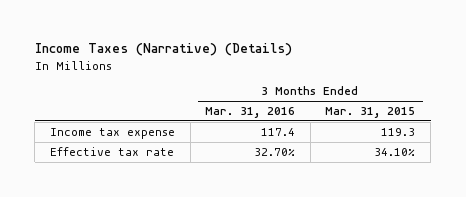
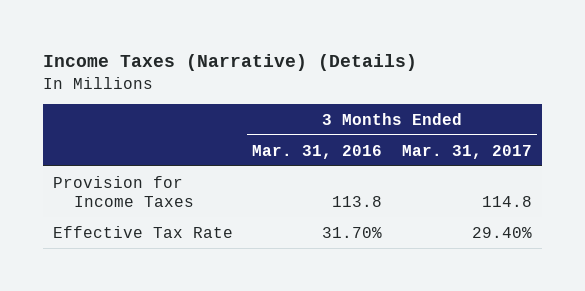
- | 3 Months Ended Mar. 31, 2016 | 3 Months Ended Mar. 31, 2015
+ | 3 Months Ended Mar. 31, 2016 | 3 Months Ended Mar. 31, 2017
- Income tax expense | 117.4 | 119.3
- Effective tax rate | 32.70% | 34.10%
+ Provision for Income Taxes | 113.8 | 114.8
+ Effective Tax Rate | 31.70% | 29.40%

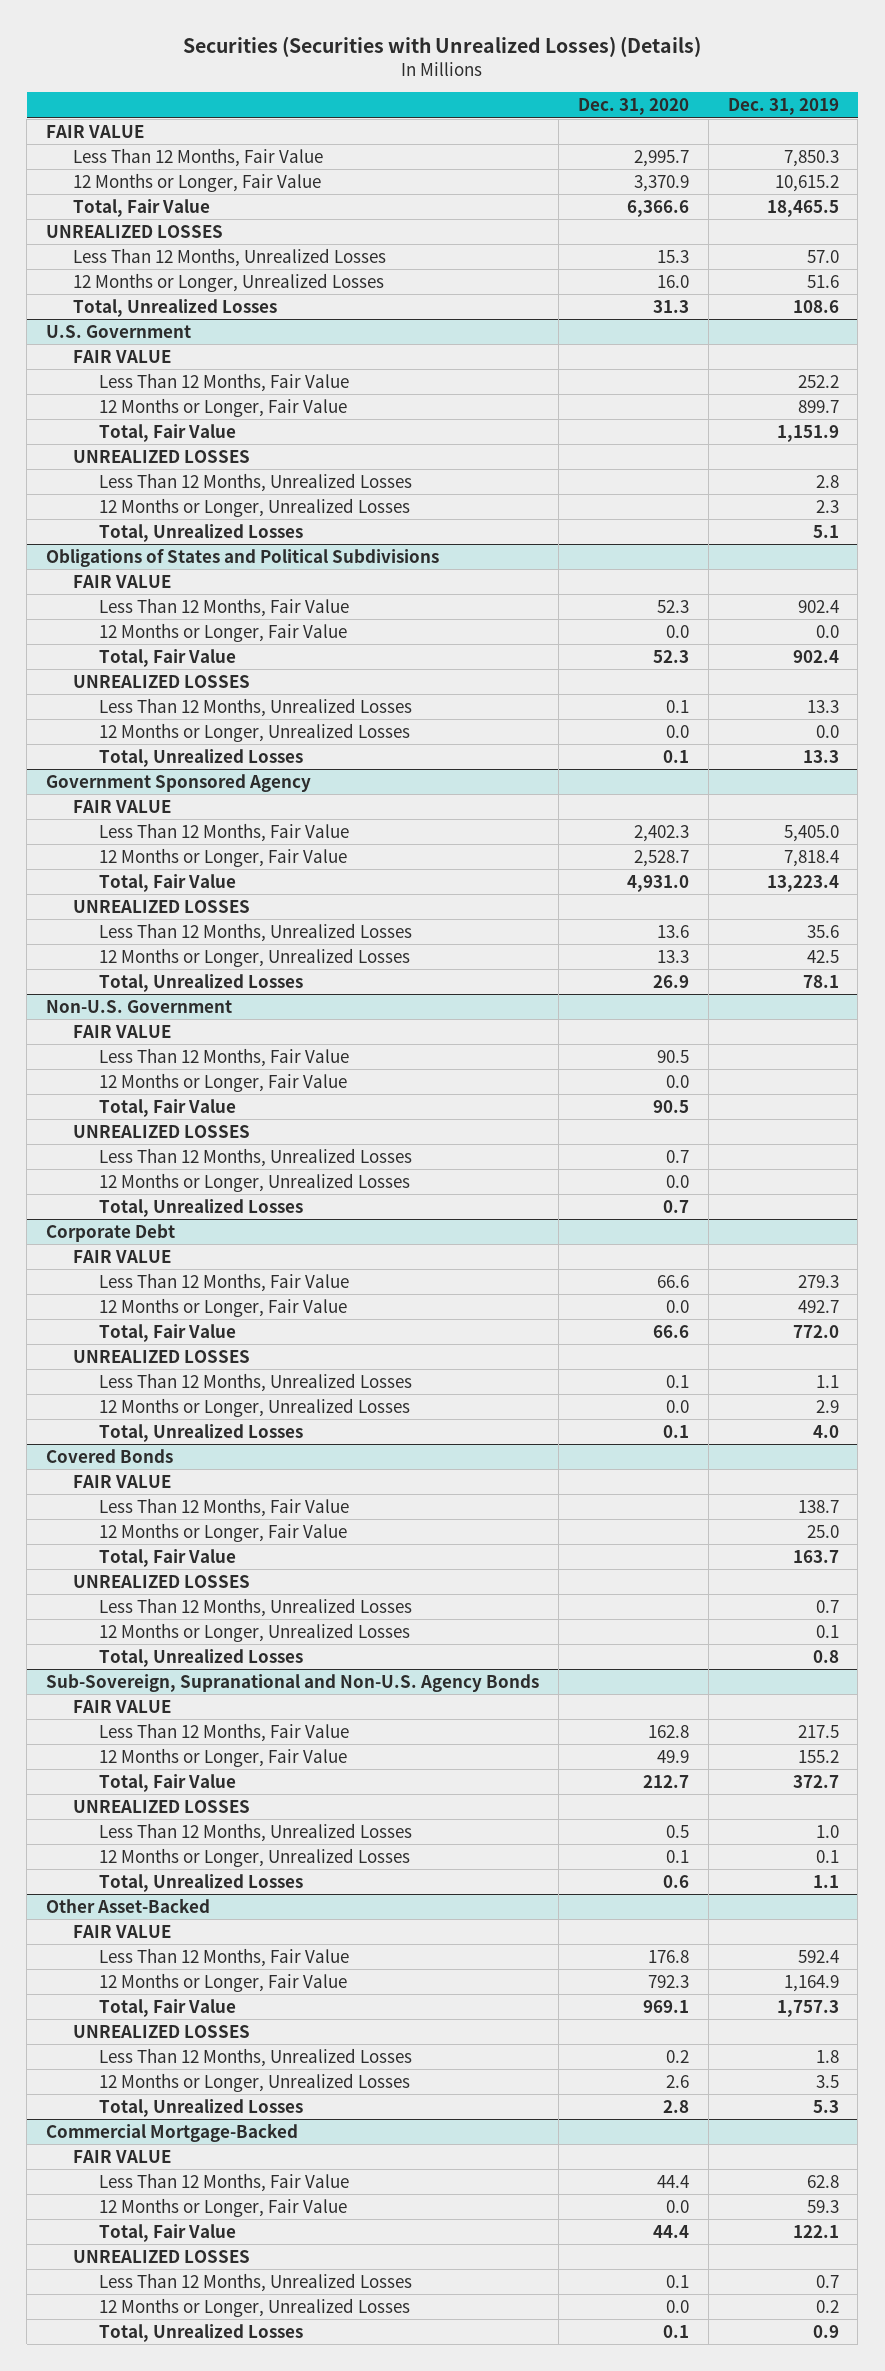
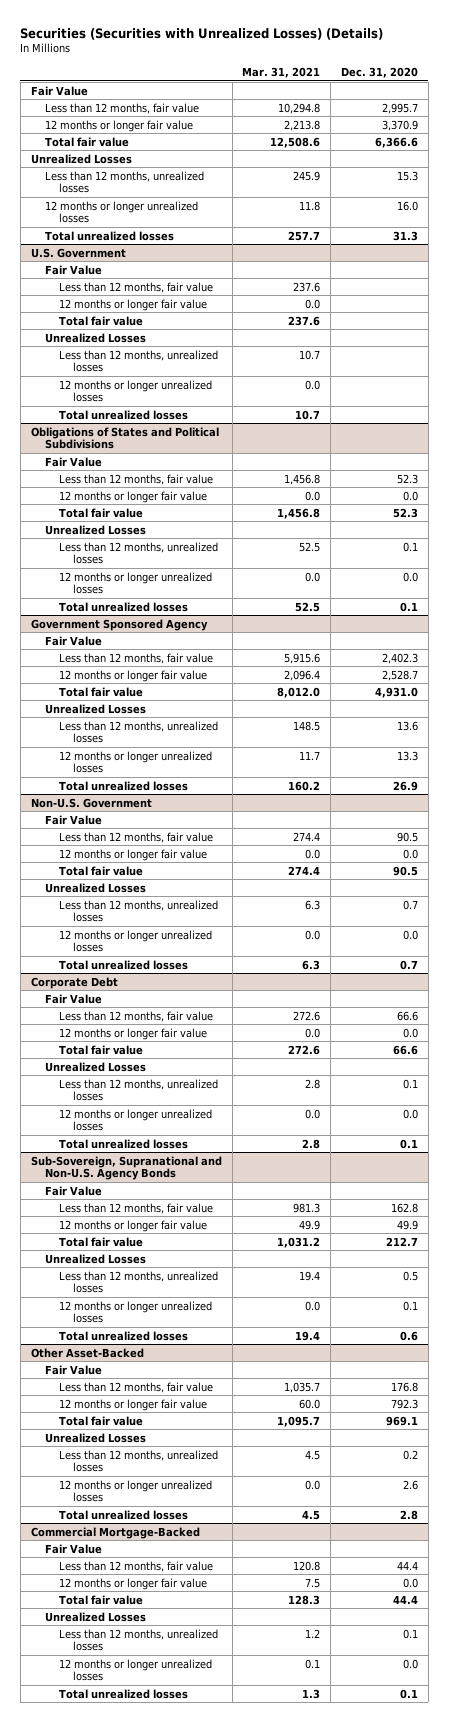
- | Dec. 31, 2020 | Dec. 31, 2019
+ | Mar. 31, 2021 | Dec. 31, 2020
- FAIR VALUE
- Less Than 12 Months, Fair Value | 2,995.7 | 7,850.3
- 12 Months or Longer, Fair Value | 3,370.9 | 10,615.2
- Total, Fair Value | 6,366.6 | 18,465.5
- UNREALIZED LOSSES
- Less Than 12 Months, Unrealized Losses | 15.3 | 57.0
- 12 Months or Longer, Unrealized Losses | 16.0 | 51.6
- Total, Unrealized Losses | 31.3 | 108.6
+ Fair Value
+ Less than 12 months, fair value | 10,294.8 | 2,995.7
+ 12 months or longer fair value | 2,213.8 | 3,370.9
+ Total fair value | 12,508.6 | 6,366.6
+ Unrealized Losses
+ Less than 12 months, unrealized losses | 245.9 | 15.3
+ 12 months or longer unrealized losses | 11.8 | 16.0
+ Total unrealized losses | 257.7 | 31.3
@ U.S. Government
- FAIR VALUE
- Less Than 12 Months, Fair Value | | 252.2
- 12 Months or Longer, Fair Value | | 899.7
- Total, Fair Value | | 1,151.9
- UNREALIZED LOSSES
- Less Than 12 Months, Unrealized Losses | | 2.8
- 12 Months or Longer, Unrealized Losses | | 2.3
- Total, Unrealized Losses | | 5.1
+ Fair Value
+ Less than 12 months, fair value | 237.6 |
+ 12 months or longer fair value | 0.0 |
+ Total fair value | 237.6 |
+ Unrealized Losses
+ Less than 12 months, unrealized losses | 10.7 |
+ 12 months or longer unrealized losses | 0.0 |
+ Total unrealized losses | 10.7 |
@ Obligations of States and Political Subdivisions
- FAIR VALUE
- Less Than 12 Months, Fair Value | 52.3 | 902.4
- 12 Months or Longer, Fair Value | 0.0 | 0.0
- Total, Fair Value | 52.3 | 902.4
- UNREALIZED LOSSES
- Less Than 12 Months, Unrealized Losses | 0.1 | 13.3
- 12 Months or Longer, Unrealized Losses | 0.0 | 0.0
- Total, Unrealized Losses | 0.1 | 13.3
+ Fair Value
+ Less than 12 months, fair value | 1,456.8 | 52.3
+ 12 months or longer fair value | 0.0 | 0.0
+ Total fair value | 1,456.8 | 52.3
+ Unrealized Losses
+ Less than 12 months, unrealized losses | 52.5 | 0.1
+ 12 months or longer unrealized losses | 0.0 | 0.0
+ Total unrealized losses | 52.5 | 0.1
@ Government Sponsored Agency
- FAIR VALUE
- Less Than 12 Months, Fair Value | 2,402.3 | 5,405.0
- 12 Months or Longer, Fair Value | 2,528.7 | 7,818.4
- Total, Fair Value | 4,931.0 | 13,223.4
- UNREALIZED LOSSES
- Less Than 12 Months, Unrealized Losses | 13.6 | 35.6
- 12 Months or Longer, Unrealized Losses | 13.3 | 42.5
- Total, Unrealized Losses | 26.9 | 78.1
+ Fair Value
+ Less than 12 months, fair value | 5,915.6 | 2,402.3
+ 12 months or longer fair value | 2,096.4 | 2,528.7
+ Total fair value | 8,012.0 | 4,931.0
+ Unrealized Losses
+ Less than 12 months, unrealized losses | 148.5 | 13.6
+ 12 months or longer unrealized losses | 11.7 | 13.3
+ Total unrealized losses | 160.2 | 26.9
@ Non-U.S. Government
- FAIR VALUE
- Less Than 12 Months, Fair Value | 90.5 |
- 12 Months or Longer, Fair Value | 0.0 |
- Total, Fair Value | 90.5 |
- UNREALIZED LOSSES
- Less Than 12 Months, Unrealized Losses | 0.7 |
- 12 Months or Longer, Unrealized Losses | 0.0 |
- Total, Unrealized Losses | 0.7 |
+ Fair Value
+ Less than 12 months, fair value | 274.4 | 90.5
+ 12 months or longer fair value | 0.0 | 0.0
+ Total fair value | 274.4 | 90.5
+ Unrealized Losses
+ Less than 12 months, unrealized losses | 6.3 | 0.7
+ 12 months or longer unrealized losses | 0.0 | 0.0
+ Total unrealized losses | 6.3 | 0.7
@ Corporate Debt
- FAIR VALUE
- Less Than 12 Months, Fair Value | 66.6 | 279.3
- 12 Months or Longer, Fair Value | 0.0 | 492.7
- Total, Fair Value | 66.6 | 772.0
- UNREALIZED LOSSES
- Less Than 12 Months, Unrealized Losses | 0.1 | 1.1
- 12 Months or Longer, Unrealized Losses | 0.0 | 2.9
- Total, Unrealized Losses | 0.1 | 4.0
- Covered Bonds
- FAIR VALUE
- Less Than 12 Months, Fair Value | | 138.7
- 12 Months or Longer, Fair Value | | 25.0
- Total, Fair Value | | 163.7
- UNREALIZED LOSSES
- Less Than 12 Months, Unrealized Losses | | 0.7
- 12 Months or Longer, Unrealized Losses | | 0.1
- Total, Unrealized Losses | | 0.8
@ Corporate Debt
+ Fair Value
+ Less than 12 months, fair value | 272.6 | 66.6
+ 12 months or longer fair value | 0.0 | 0.0
+ Total fair value | 272.6 | 66.6
+ Unrealized Losses
+ Less than 12 months, unrealized losses | 2.8 | 0.1
+ 12 months or longer unrealized losses | 0.0 | 0.0
+ Total unrealized losses | 2.8 | 0.1
@ Sub-Sovereign, Supranational and Non-U.S. Agency Bonds
- FAIR VALUE
- Less Than 12 Months, Fair Value | 162.8 | 217.5
- 12 Months or Longer, Fair Value | 49.9 | 155.2
- Total, Fair Value | 212.7 | 372.7
- UNREALIZED LOSSES
- Less Than 12 Months, Unrealized Losses | 0.5 | 1.0
- 12 Months or Longer, Unrealized Losses | 0.1 | 0.1
- Total, Unrealized Losses | 0.6 | 1.1
+ Fair Value
+ Less than 12 months, fair value | 981.3 | 162.8
+ 12 months or longer fair value | 49.9 | 49.9
+ Total fair value | 1,031.2 | 212.7
+ Unrealized Losses
+ Less than 12 months, unrealized losses | 19.4 | 0.5
+ 12 months or longer unrealized losses | 0.0 | 0.1
+ Total unrealized losses | 19.4 | 0.6
@ Other Asset-Backed
- FAIR VALUE
- Less Than 12 Months, Fair Value | 176.8 | 592.4
- 12 Months or Longer, Fair Value | 792.3 | 1,164.9
- Total, Fair Value | 969.1 | 1,757.3
- UNREALIZED LOSSES
- Less Than 12 Months, Unrealized Losses | 0.2 | 1.8
- 12 Months or Longer, Unrealized Losses | 2.6 | 3.5
- Total, Unrealized Losses | 2.8 | 5.3
+ Fair Value
+ Less than 12 months, fair value | 1,035.7 | 176.8
+ 12 months or longer fair value | 60.0 | 792.3
+ Total fair value | 1,095.7 | 969.1
+ Unrealized Losses
+ Less than 12 months, unrealized losses | 4.5 | 0.2
+ 12 months or longer unrealized losses | 0.0 | 2.6
+ Total unrealized losses | 4.5 | 2.8
@ Commercial Mortgage-Backed
- FAIR VALUE
- Less Than 12 Months, Fair Value | 44.4 | 62.8
- 12 Months or Longer, Fair Value | 0.0 | 59.3
- Total, Fair Value | 44.4 | 122.1
- UNREALIZED LOSSES
- Less Than 12 Months, Unrealized Losses | 0.1 | 0.7
- 12 Months or Longer, Unrealized Losses | 0.0 | 0.2
- Total, Unrealized Losses | 0.1 | 0.9
+ Fair Value
+ Less than 12 months, fair value | 120.8 | 44.4
+ 12 months or longer fair value | 7.5 | 0.0
+ Total fair value | 128.3 | 44.4
+ Unrealized Losses
+ Less than 12 months, unrealized losses | 1.2 | 0.1
+ 12 months or longer unrealized losses | 0.1 | 0.0
+ Total unrealized losses | 1.3 | 0.1

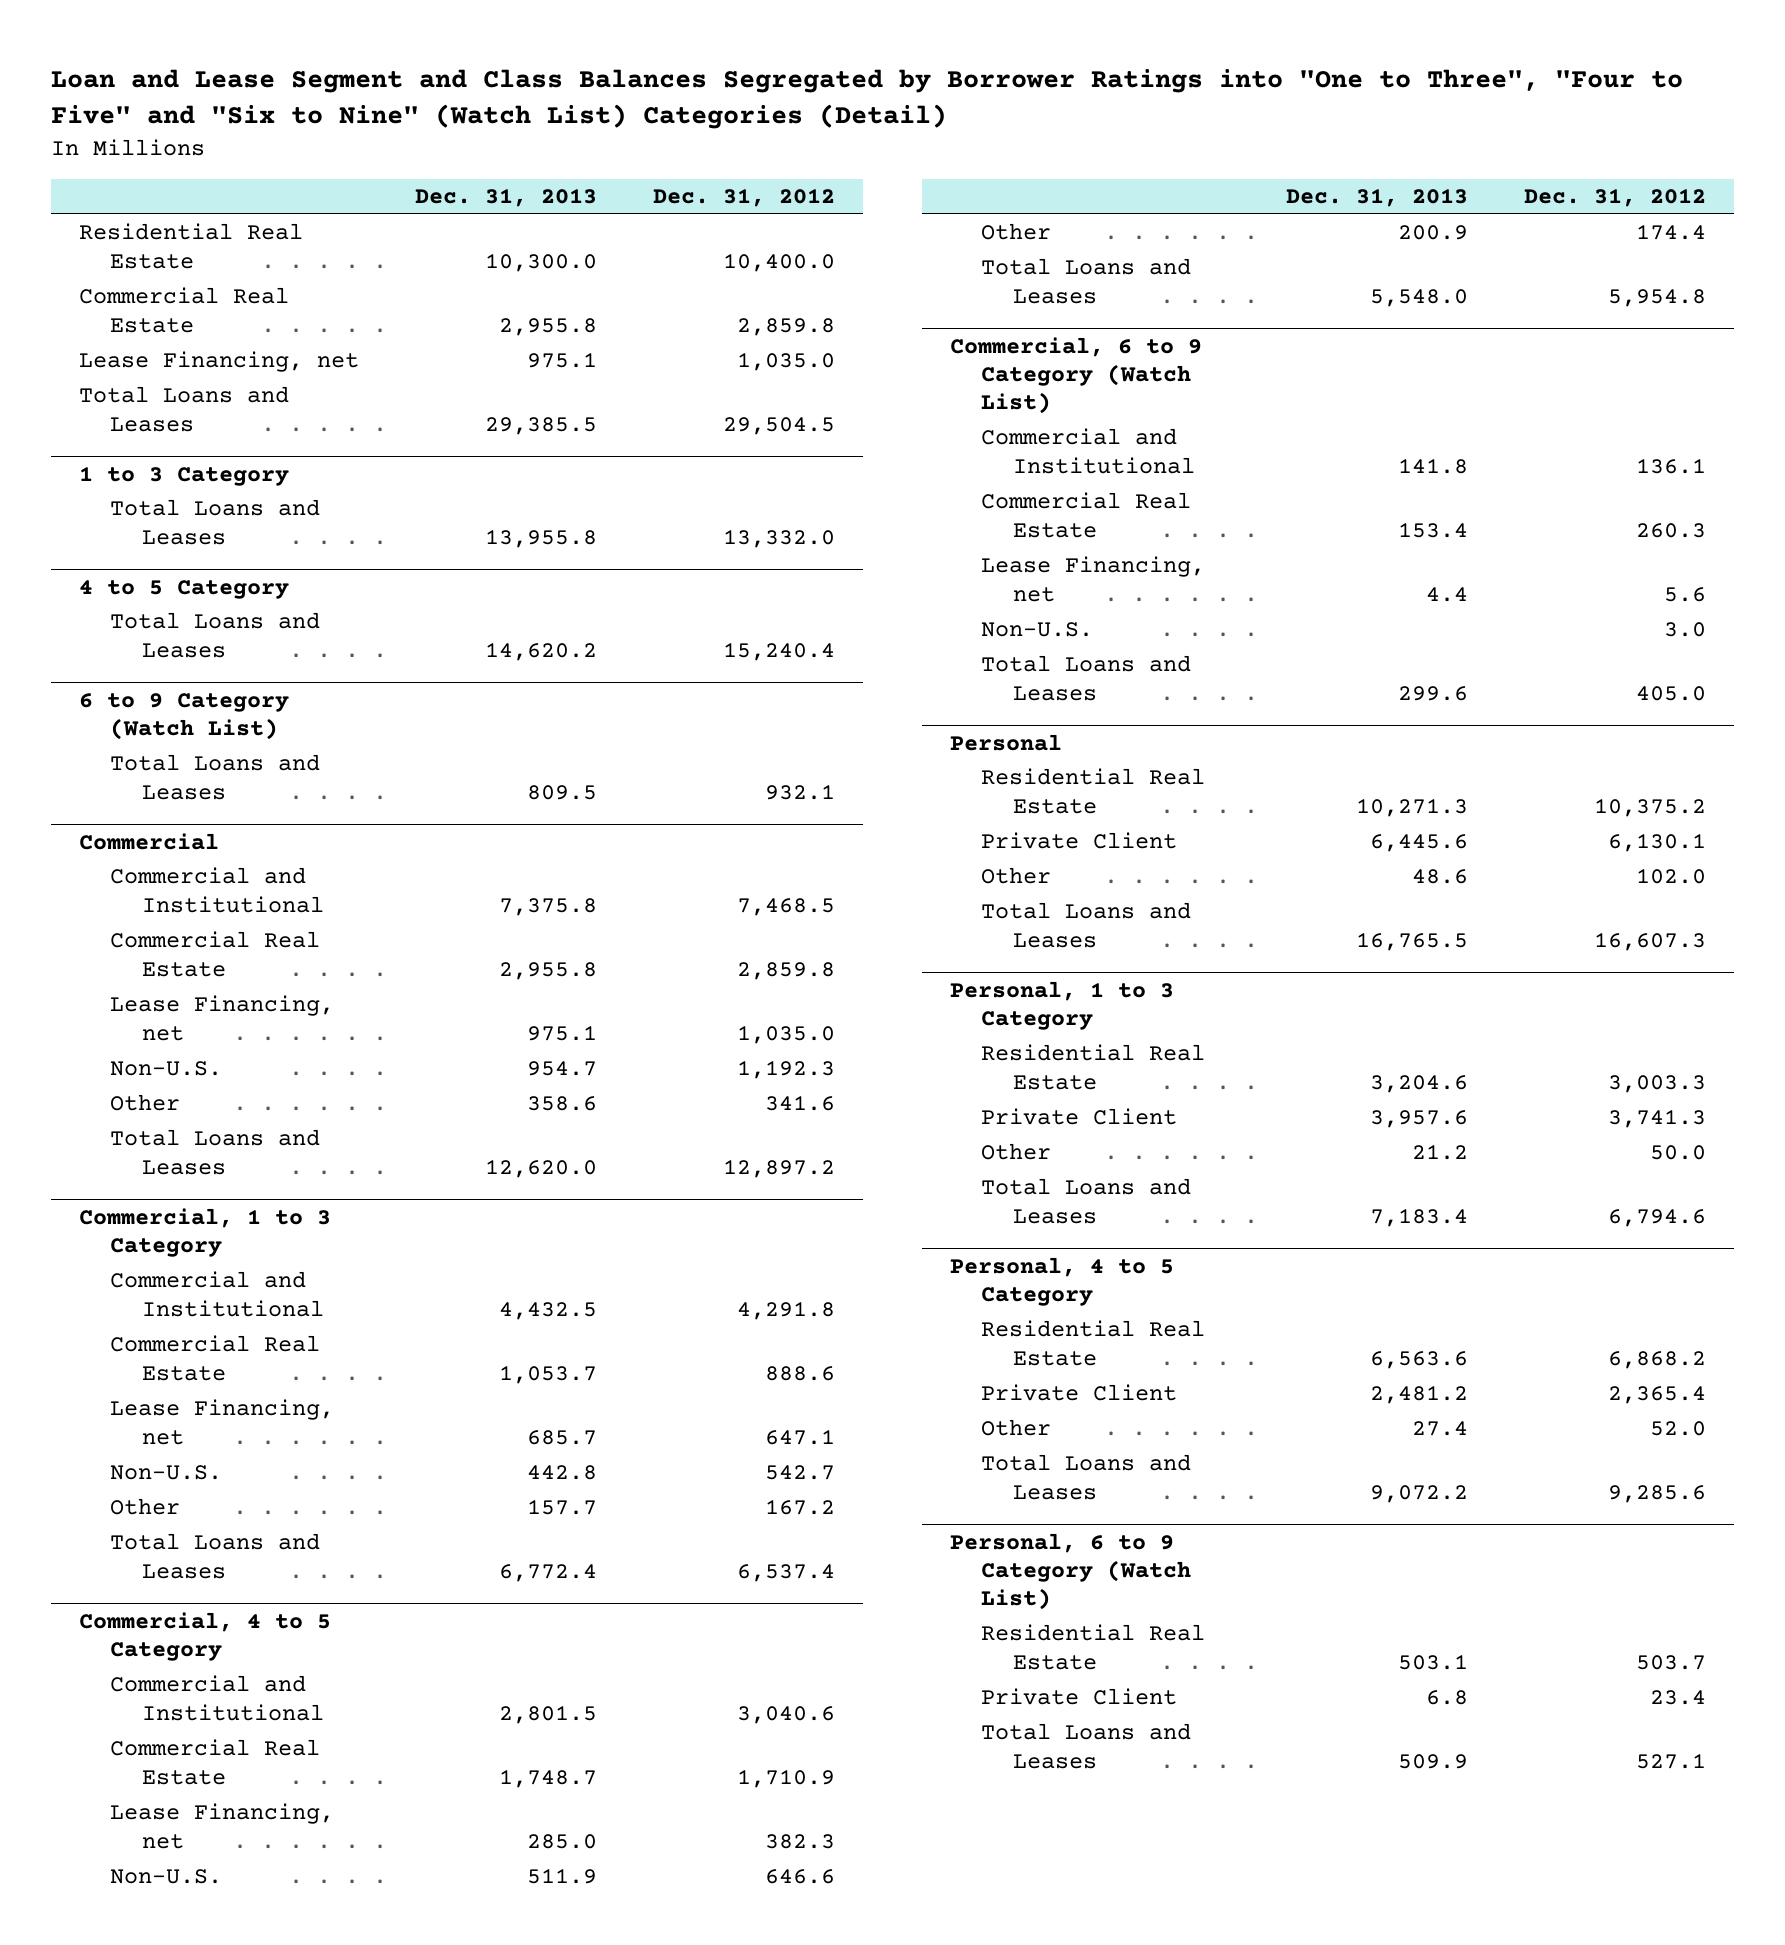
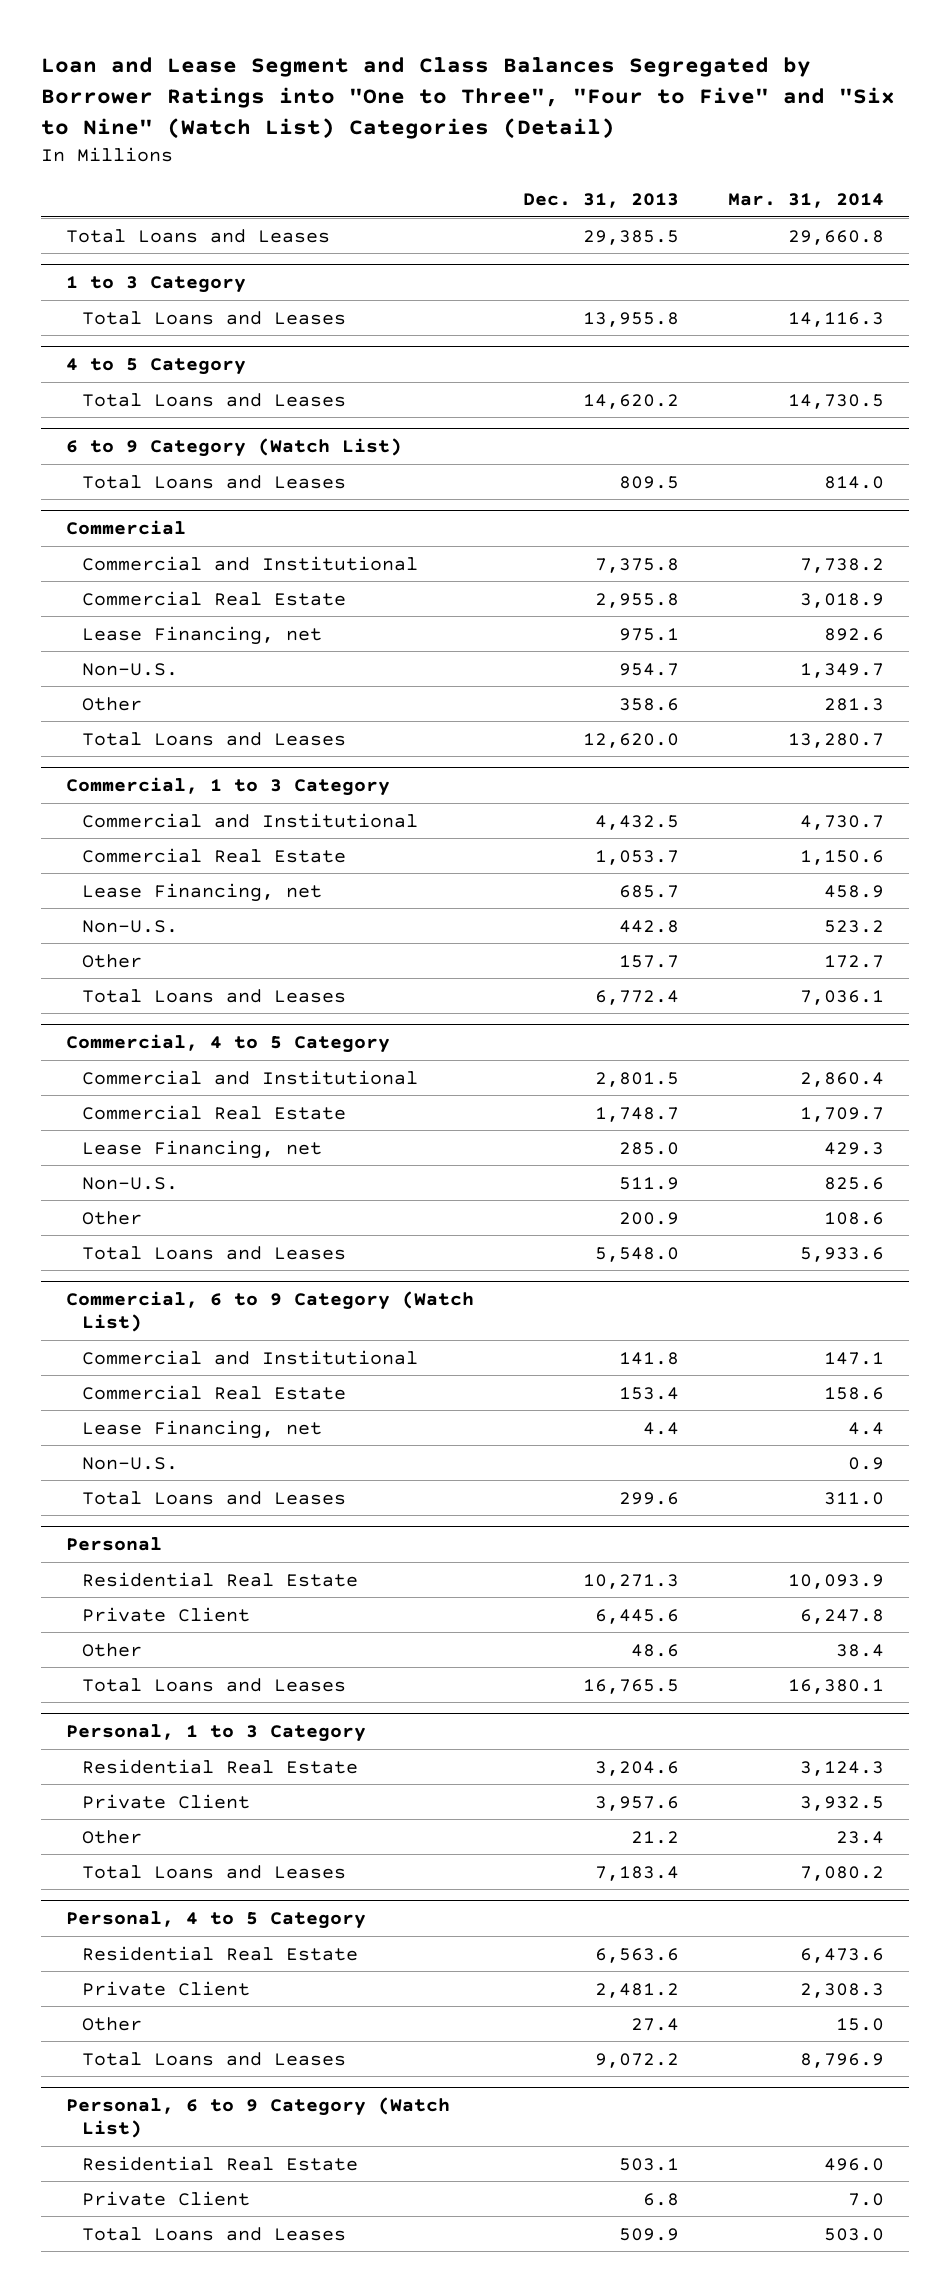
- | Dec. 31, 2013 | Dec. 31, 2012
+ | Dec. 31, 2013 | Mar. 31, 2014
- Residential Real Estate | 10,300.0 | 10,400.0
- Commercial Real Estate | 2,955.8 | 2,859.8
- Lease Financing, net | 975.1 | 1,035.0

